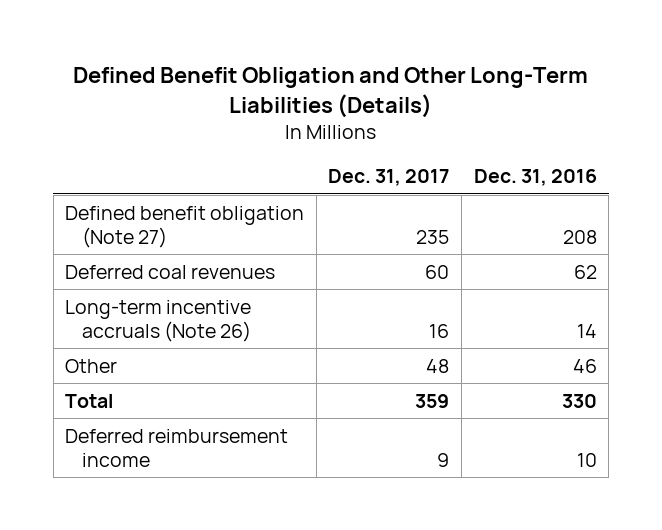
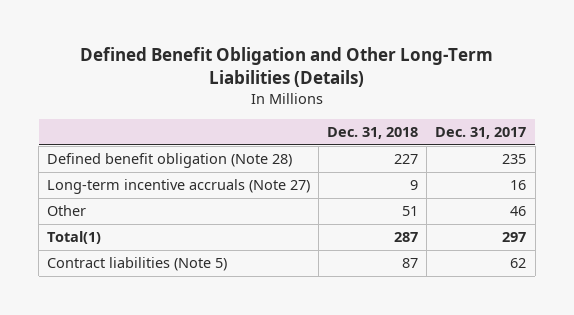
- | Dec. 31, 2017 | Dec. 31, 2016
+ | Dec. 31, 2018 | Dec. 31, 2017
- Defined benefit obligation (Note 27) | 235 | 208
- Deferred coal revenues | 60 | 62
- Long-term incentive accruals (Note 26) | 16 | 14
- Other | 48 | 46
- Total | 359 | 330
- Deferred reimbursement income | 9 | 10
+ Defined benefit obligation (Note 28) | 227 | 235
+ Long-term incentive accruals (Note 27) | 9 | 16
+ Other | 51 | 46
+ Total(1) | 287 | 297
+ Contract liabilities (Note 5) | 87 | 62

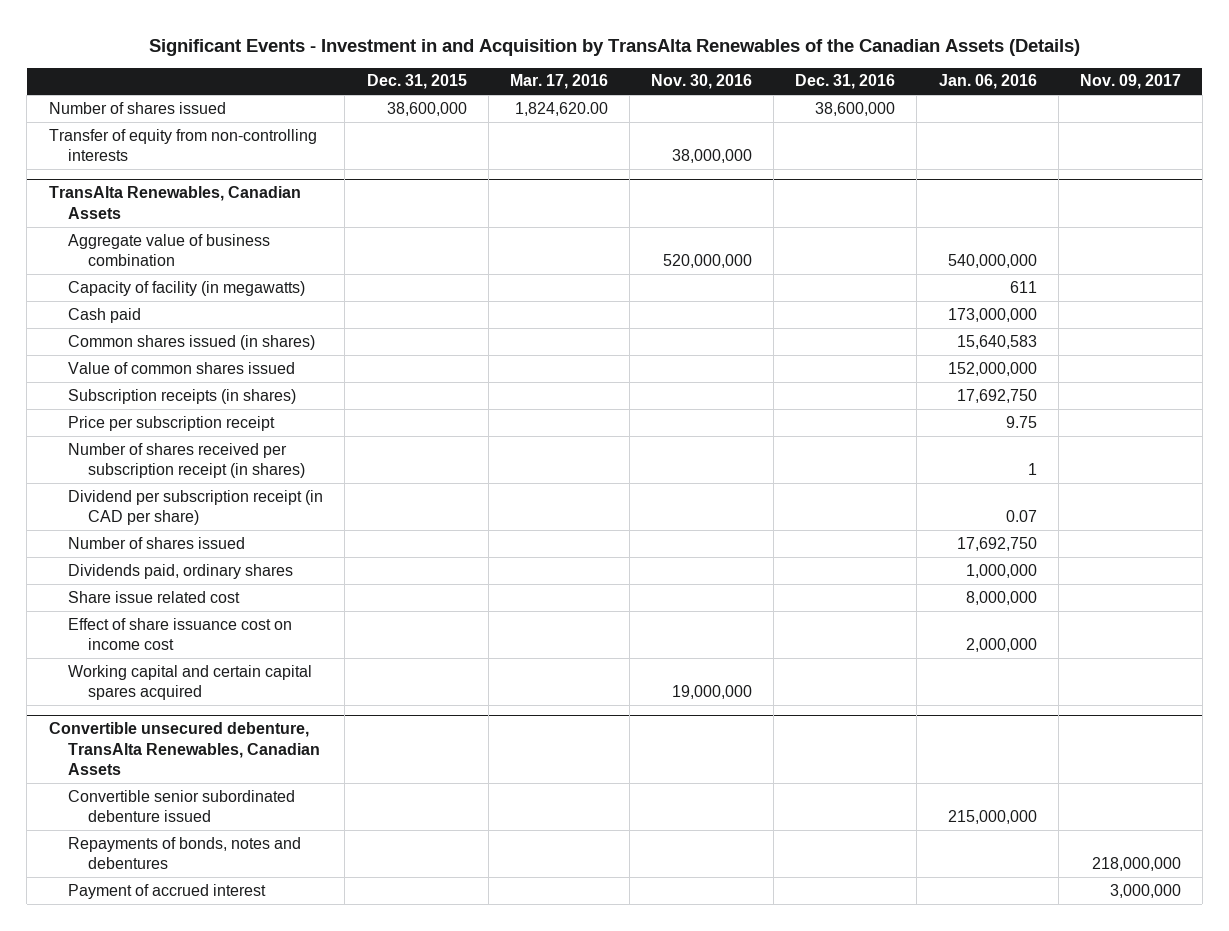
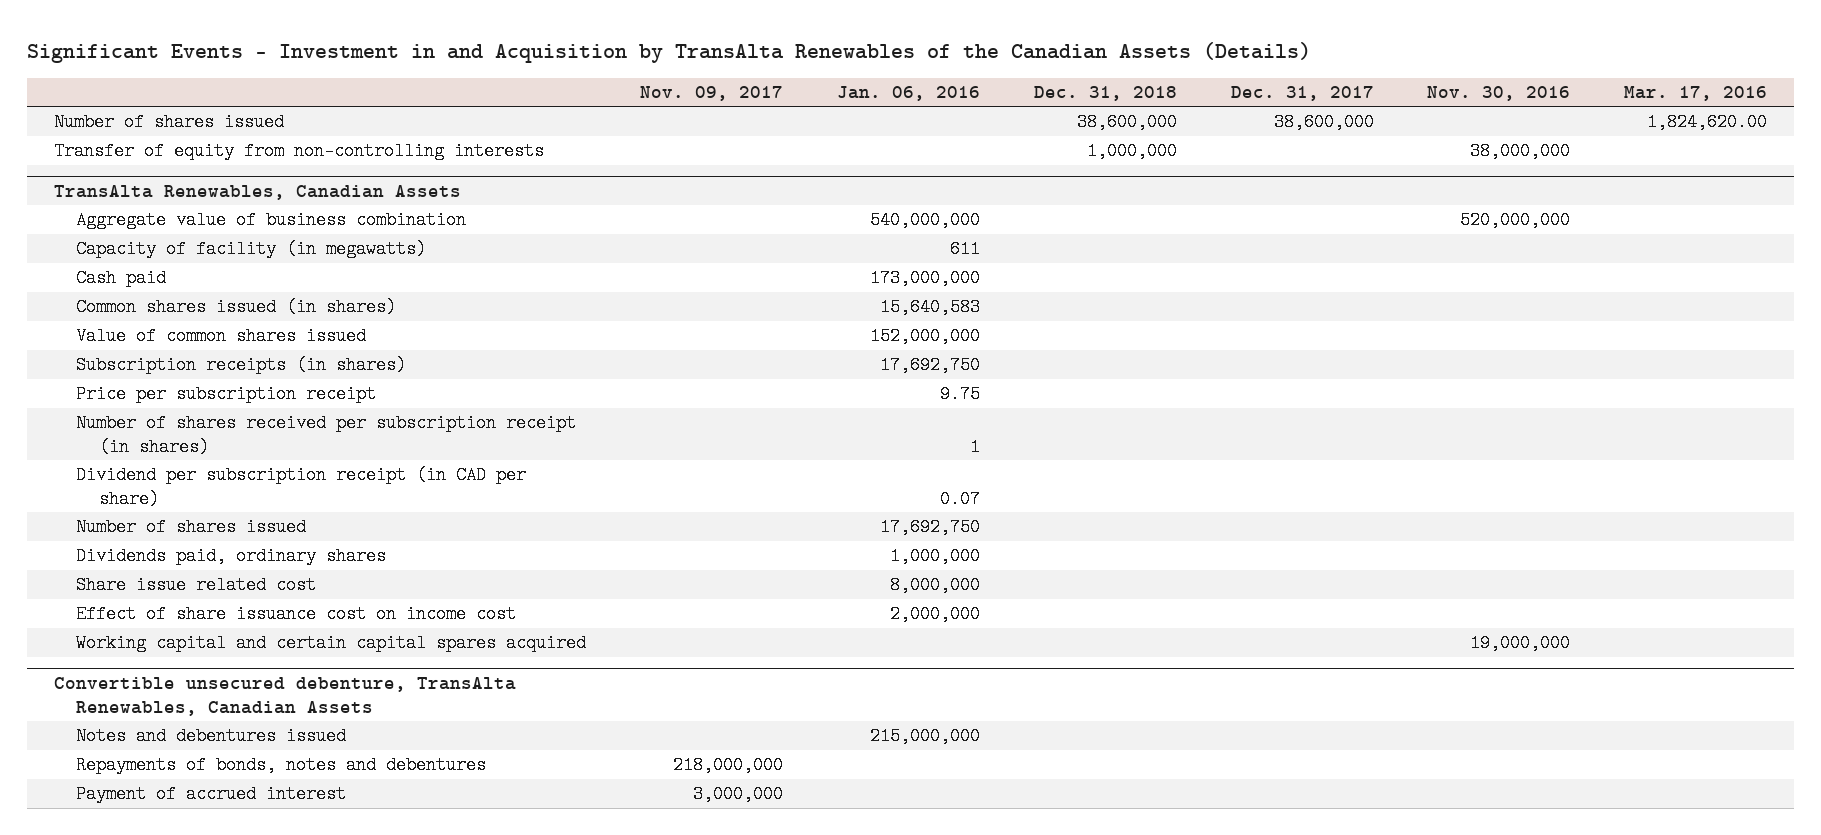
- | Dec. 31, 2015 | Mar. 17, 2016 | Nov. 30, 2016 | Dec. 31, 2016 | Jan. 06, 2016 | Nov. 09, 2017
+ | Nov. 09, 2017 | Jan. 06, 2016 | Dec. 31, 2018 | Dec. 31, 2017 | Nov. 30, 2016 | Mar. 17, 2016
@ Convertible unsecured debenture, TransAlta Renewables, Canadian Assets
- Convertible senior subordinated debenture issued | | | | | 215,000,000 |
+ Notes and debentures issued | | 215,000,000 | | | |

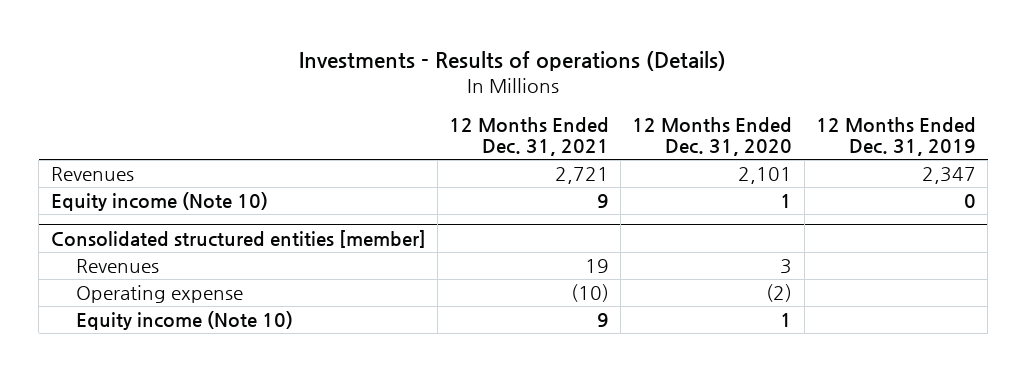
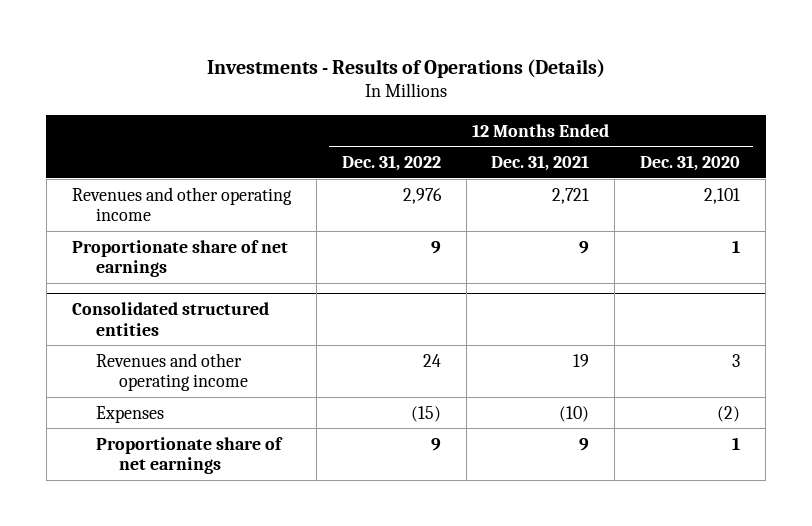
- Investments - Results of operations (Details)
+ Investments - Results of Operations (Details)
- | 12 Months Ended Dec. 31, 2021 | 12 Months Ended Dec. 31, 2020 | 12 Months Ended Dec. 31, 2019
+ | 12 Months Ended Dec. 31, 2022 | 12 Months Ended Dec. 31, 2021 | 12 Months Ended Dec. 31, 2020
- Revenues | 2,721 | 2,101 | 2,347
- Equity income (Note 10) | 9 | 1 | 0
- Consolidated structured entities [member]
- Revenues | 19 | 3 |
- Operating expense | (10) | (2) |
- Equity income (Note 10) | 9 | 1 |
+ Revenues and other operating income | 2,976 | 2,721 | 2,101
+ Proportionate share of net earnings | 9 | 9 | 1
+ Consolidated structured entities
+ Revenues and other operating income | 24 | 19 | 3
+ Expenses | (15) | (10) | (2)
+ Proportionate share of net earnings | 9 | 9 | 1

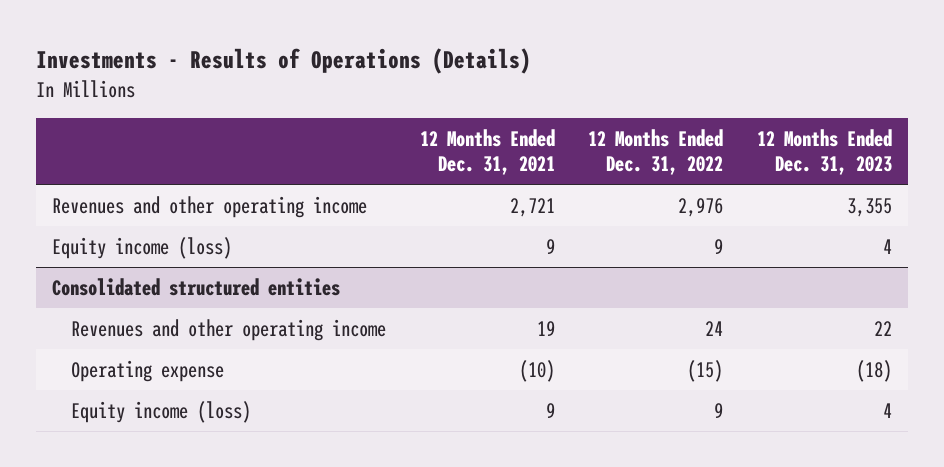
- | 12 Months Ended Dec. 31, 2022 | 12 Months Ended Dec. 31, 2021 | 12 Months Ended Dec. 31, 2020
+ | 12 Months Ended Dec. 31, 2021 | 12 Months Ended Dec. 31, 2022 | 12 Months Ended Dec. 31, 2023
- Proportionate share of net earnings | 9 | 9 | 1
+ Equity income (loss) | 9 | 9 | 4
@ Consolidated structured entities
- Expenses | (15) | (10) | (2)
- Proportionate share of net earnings | 9 | 9 | 1
+ Operating expense | (10) | (15) | (18)
+ Equity income (loss) | 9 | 9 | 4

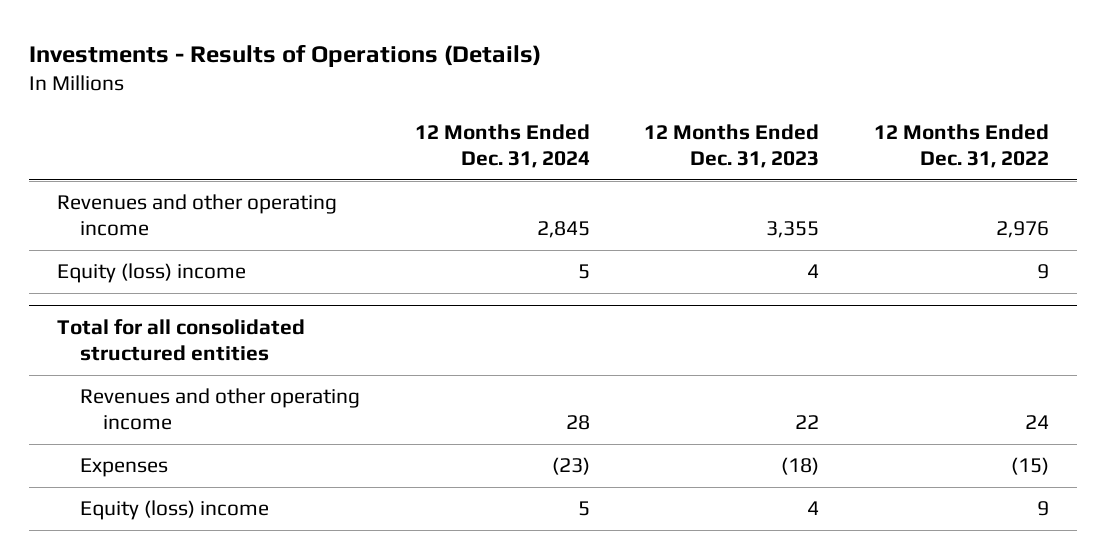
- | 12 Months Ended Dec. 31, 2021 | 12 Months Ended Dec. 31, 2022 | 12 Months Ended Dec. 31, 2023
+ | 12 Months Ended Dec. 31, 2024 | 12 Months Ended Dec. 31, 2023 | 12 Months Ended Dec. 31, 2022
- Equity income (loss) | 9 | 9 | 4
- Consolidated structured entities
+ Equity (loss) income | 5 | 4 | 9
+ Total for all consolidated structured entities
- Operating expense | (10) | (15) | (18)
- Equity income (loss) | 9 | 9 | 4
+ Expenses | (23) | (18) | (15)
+ Equity (loss) income | 5 | 4 | 9

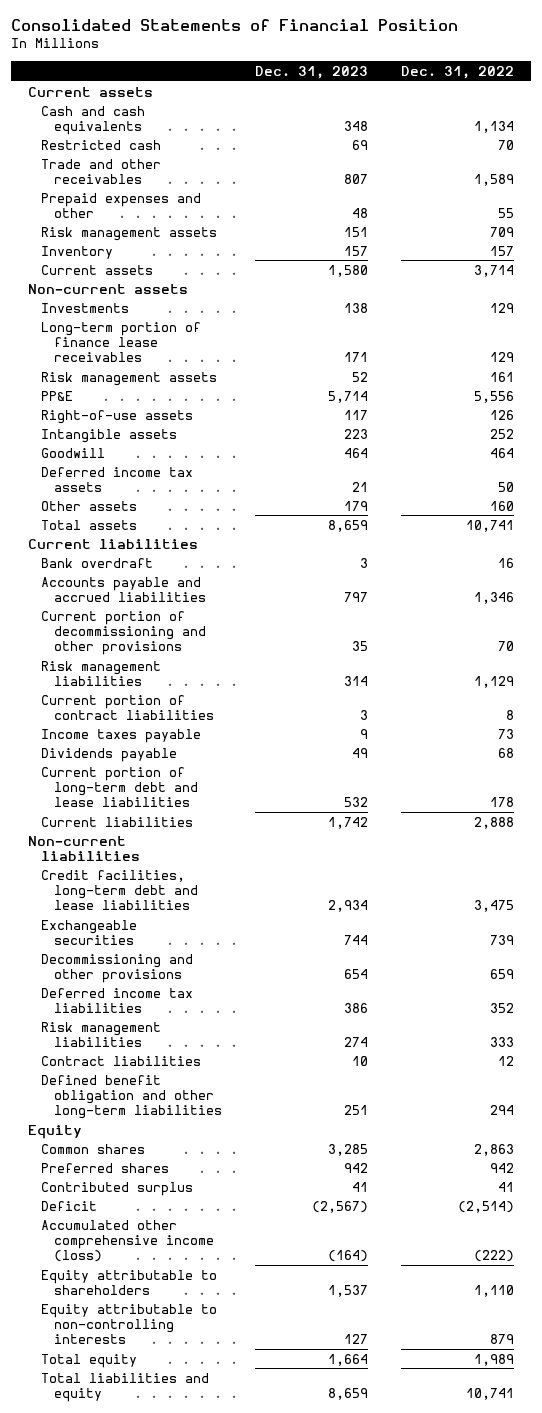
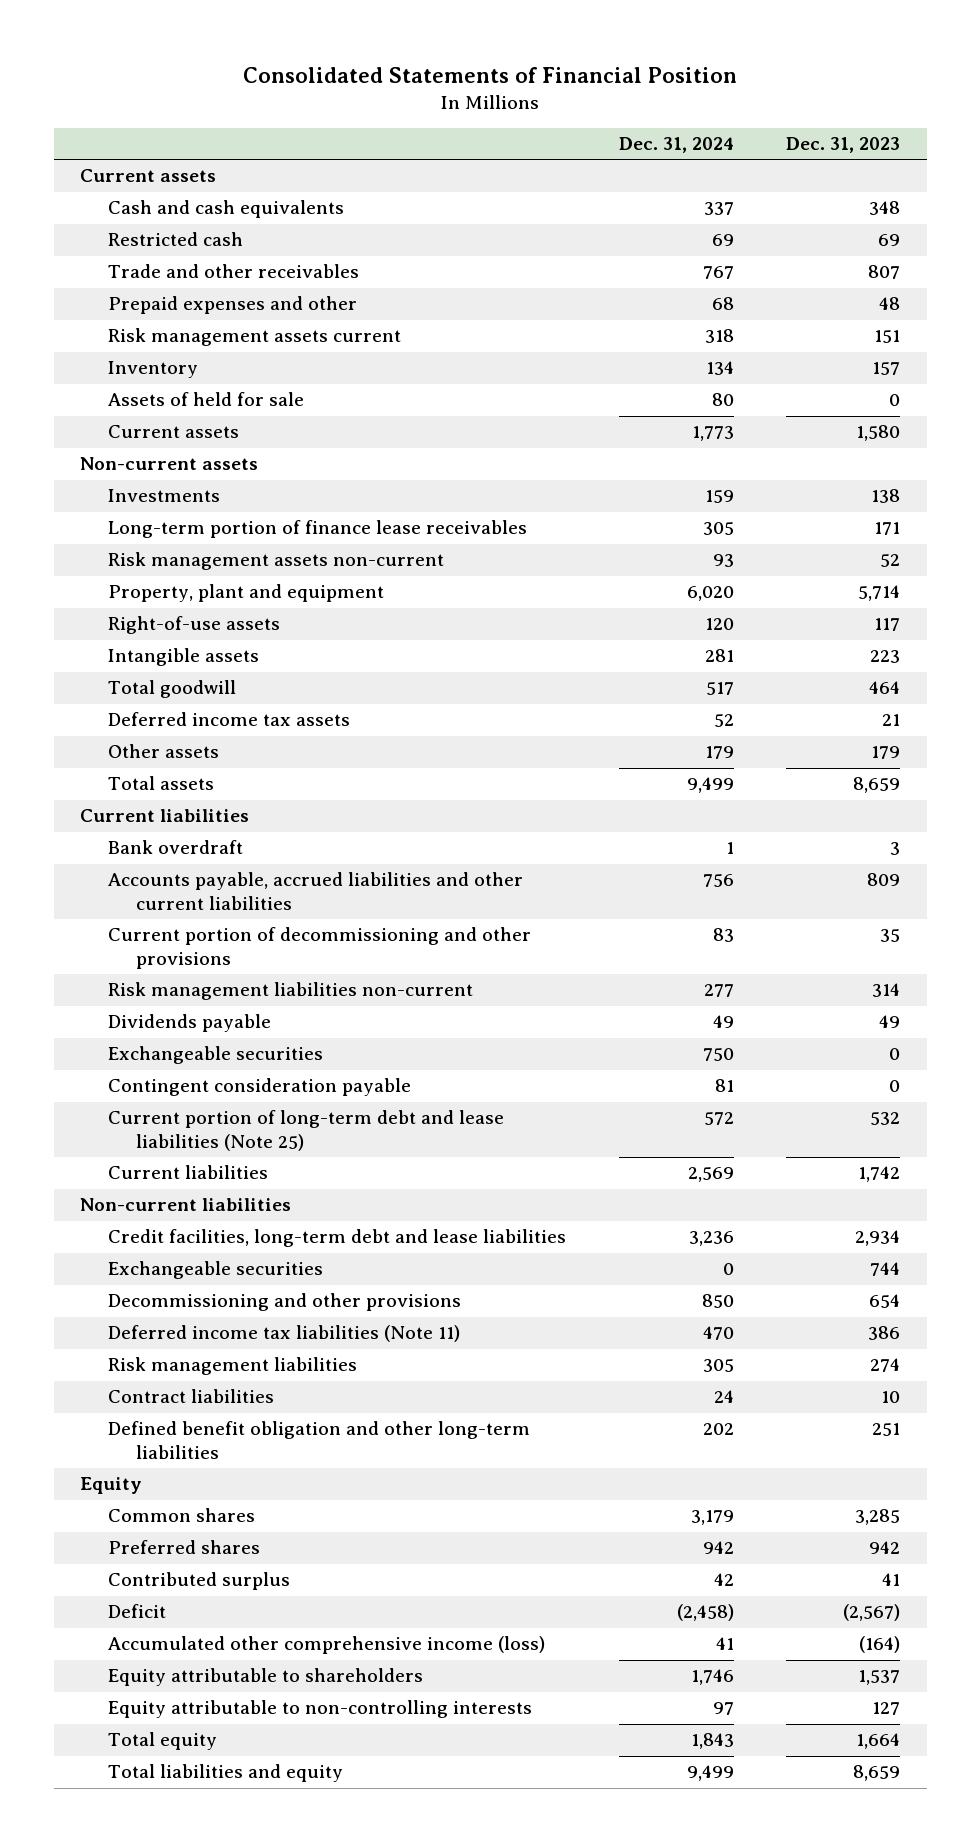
- | Dec. 31, 2023 | Dec. 31, 2022
+ | Dec. 31, 2024 | Dec. 31, 2023
- Risk management assets | 151 | 709
+ Risk management assets current | 318 | 151
+ Assets of held for sale | 80 | 0
- Risk management assets | 52 | 161
- PP&E | 5,714 | 5,556
+ Risk management assets non-current | 93 | 52
+ Property, plant and equipment | 6,020 | 5,714
- Goodwill | 464 | 464
+ Total goodwill | 517 | 464
- Accounts payable and accrued liabilities | 797 | 1,346
+ Accounts payable, accrued liabilities and other current liabilities | 756 | 809
- Risk management liabilities | 314 | 1,129
- Current portion of contract liabilities | 3 | 8
- Income taxes payable | 9 | 73
+ Risk management liabilities non-current | 277 | 314
- Current portion of long-term debt and lease liabilities | 532 | 178
+ Exchangeable securities | 750 | 0
+ Contingent consideration payable | 81 | 0
+ Current portion of long-term debt and lease liabilities (Note 25) | 572 | 532
- Deferred income tax liabilities | 386 | 352
+ Deferred income tax liabilities (Note 11) | 470 | 386

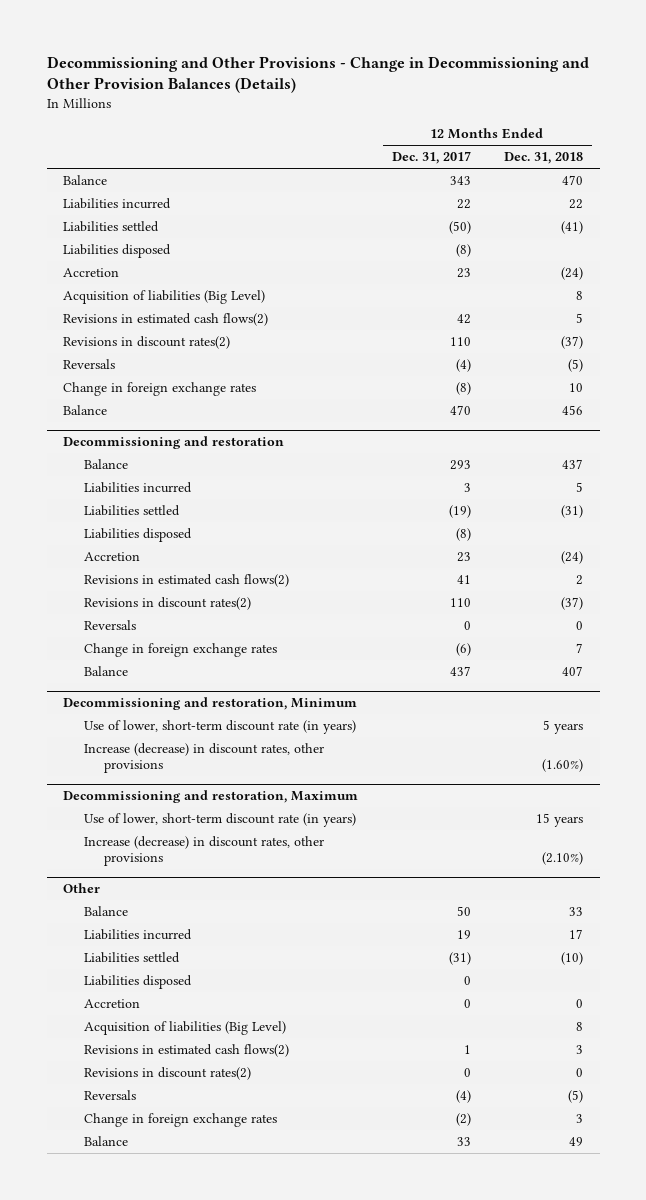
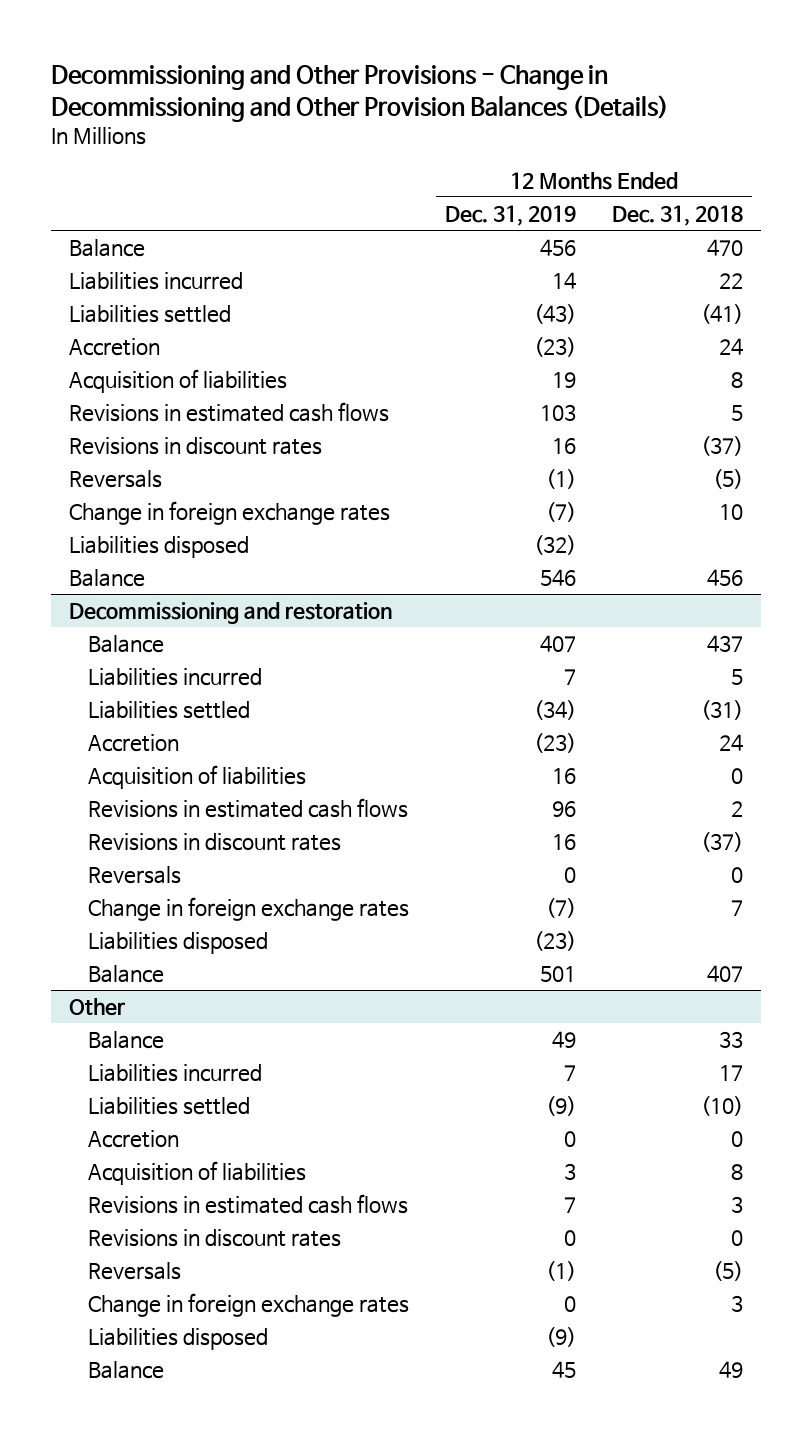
- | 12 Months Ended Dec. 31, 2017 | 12 Months Ended Dec. 31, 2018
+ | 12 Months Ended Dec. 31, 2019 | 12 Months Ended Dec. 31, 2018
- Accretion | 23 | (24)
- Acquisition of liabilities (Big Level) | | 8
- Revisions in estimated cash flows(2) | 42 | 5
- Revisions in discount rates(2) | 110 | (37)
+ Accretion | (23) | 24
+ Acquisition of liabilities | 19 | 8
+ Revisions in estimated cash flows | 103 | 5
+ Revisions in discount rates | 16 | (37)
moved down: Liabilities disposed | (32) |
@ Decommissioning and restoration
- Accretion | 23 | (24)
- Revisions in estimated cash flows(2) | 41 | 2
- Revisions in discount rates(2) | 110 | (37)
+ Accretion | (23) | 24
+ Acquisition of liabilities | 16 | 0
+ Revisions in estimated cash flows | 96 | 2
+ Revisions in discount rates | 16 | (37)
moved down: Liabilities disposed | (23) |
- Decommissioning and restoration, Minimum
- Use of lower, short-term discount rate (in years) | | 5 years
- Increase (decrease) in discount rates, other provisions | | (1.60%)
- Decommissioning and restoration, Maximum
- Use of lower, short-term discount rate (in years) | | 15 years
- Increase (decrease) in discount rates, other provisions | | (2.10%)
@ Other
- Acquisition of liabilities (Big Level) | | 8
- Revisions in estimated cash flows(2) | 1 | 3
- Revisions in discount rates(2) | 0 | 0
+ Acquisition of liabilities | 3 | 8
+ Revisions in estimated cash flows | 7 | 3
+ Revisions in discount rates | 0 | 0
moved down: Liabilities disposed | (9) |

